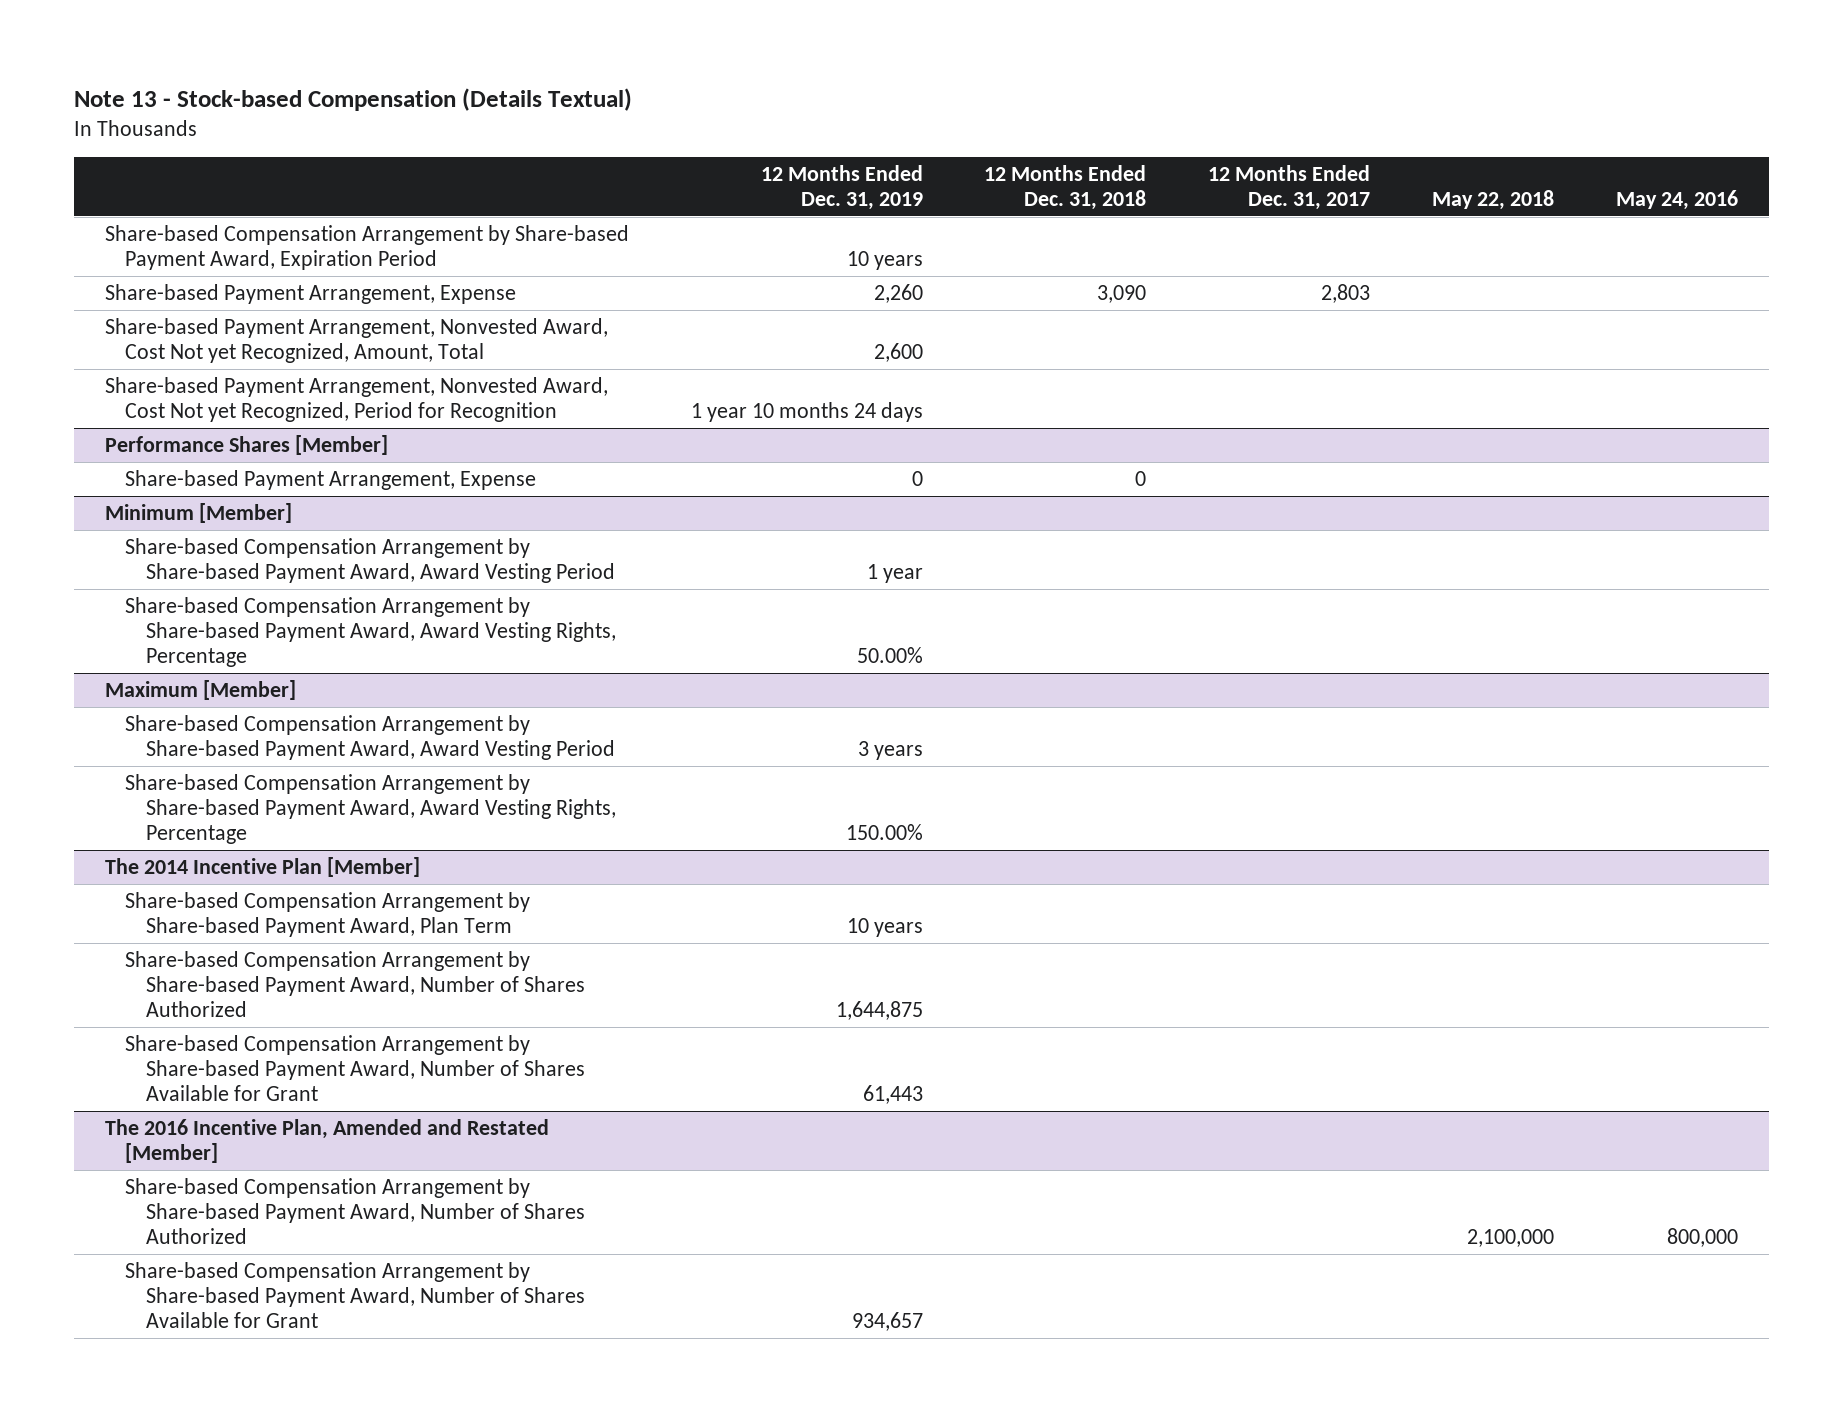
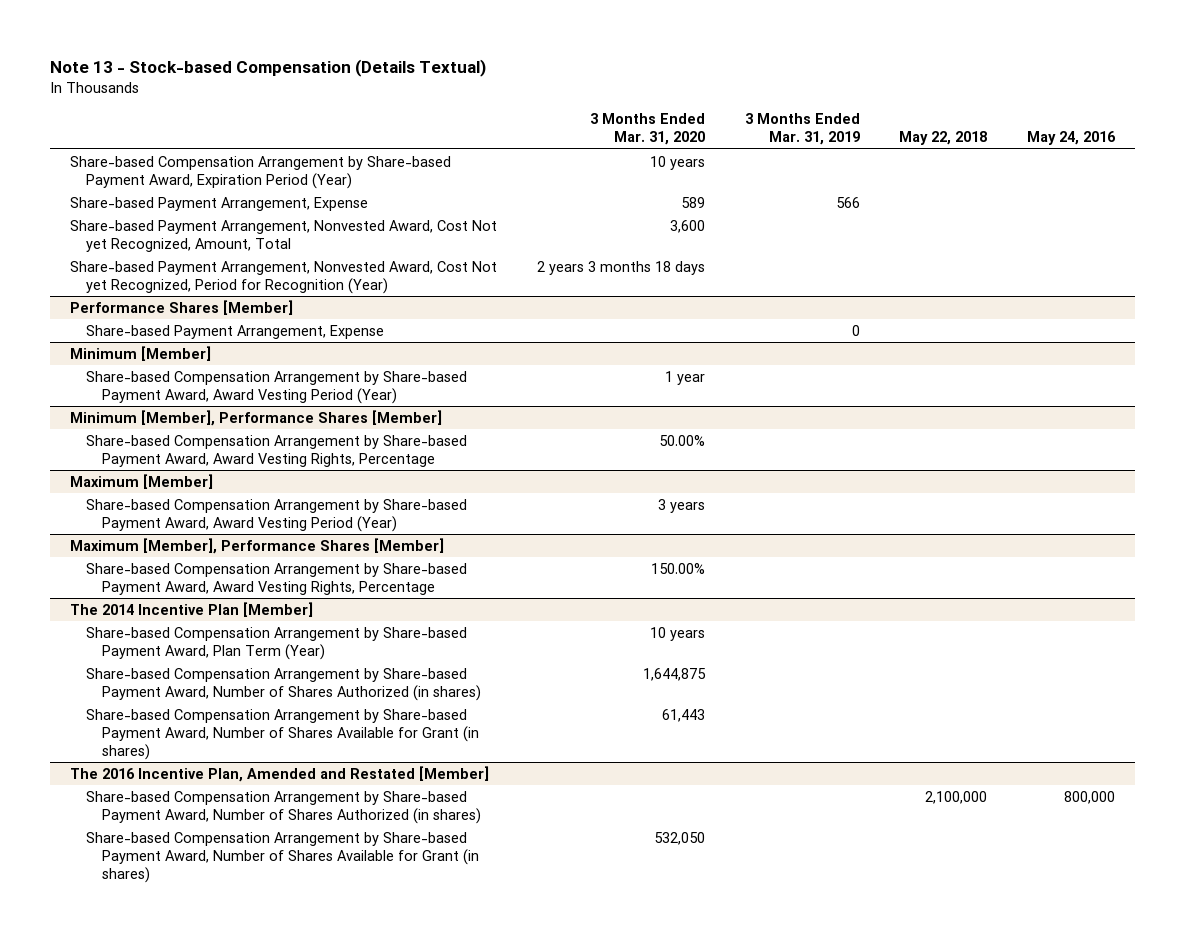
- | 12 Months Ended Dec. 31, 2019 | 12 Months Ended Dec. 31, 2018 | 12 Months Ended Dec. 31, 2017 | May 22, 2018 | May 24, 2016
+ | 3 Months Ended Mar. 31, 2020 | 3 Months Ended Mar. 31, 2019 | May 22, 2018 | May 24, 2016
- Share-based Compensation Arrangement by Share-based Payment Award, Expiration Period | 10 years | | | |
+ Share-based Compensation Arrangement by Share-based Payment Award, Expiration Period (Year) | 10 years | | |
- Share-based Payment Arrangement, Nonvested Award, Cost Not yet Recognized, Period for Recognition | 1 year 10 months 24 days | | | |
+ Share-based Payment Arrangement, Nonvested Award, Cost Not yet Recognized, Period for Recognition (Year) | 2 years 3 months 18 days | | |
@ Minimum [Member]
- Share-based Compensation Arrangement by Share-based Payment Award, Award Vesting Period | 1 year | | | |
- Share-based Compensation Arrangement by Share-based Payment Award, Award Vesting Rights, Percentage | 50.00% | | | |
+ Share-based Compensation Arrangement by Share-based Payment Award, Award Vesting Period (Year) | 1 year | | |
+ Minimum [Member], Performance Shares [Member]
+ Share-based Compensation Arrangement by Share-based Payment Award, Award Vesting Rights, Percentage | 50.00% | | |
@ Maximum [Member]
- Share-based Compensation Arrangement by Share-based Payment Award, Award Vesting Period | 3 years | | | |
- Share-based Compensation Arrangement by Share-based Payment Award, Award Vesting Rights, Percentage | 150.00% | | | |
+ Share-based Compensation Arrangement by Share-based Payment Award, Award Vesting Period (Year) | 3 years | | |
+ Maximum [Member], Performance Shares [Member]
+ Share-based Compensation Arrangement by Share-based Payment Award, Award Vesting Rights, Percentage | 150.00% | | |
@ The 2014 Incentive Plan [Member]
- Share-based Compensation Arrangement by Share-based Payment Award, Plan Term | 10 years | | | |
- Share-based Compensation Arrangement by Share-based Payment Award, Number of Shares Authorized | 1,644,875 | | | |
- Share-based Compensation Arrangement by Share-based Payment Award, Number of Shares Available for Grant | 61,443 | | | |
+ Share-based Compensation Arrangement by Share-based Payment Award, Plan Term (Year) | 10 years | | |
+ Share-based Compensation Arrangement by Share-based Payment Award, Number of Shares Authorized (in shares) | 1,644,875 | | |
+ Share-based Compensation Arrangement by Share-based Payment Award, Number of Shares Available for Grant (in shares) | 61,443 | | |
@ The 2016 Incentive Plan, Amended and Restated [Member]
- Share-based Compensation Arrangement by Share-based Payment Award, Number of Shares Authorized | | | | 2,100,000 | 800,000
- Share-based Compensation Arrangement by Share-based Payment Award, Number of Shares Available for Grant | 934,657 | | | |
+ Share-based Compensation Arrangement by Share-based Payment Award, Number of Shares Authorized (in shares) | | | 2,100,000 | 800,000
+ Share-based Compensation Arrangement by Share-based Payment Award, Number of Shares Available for Grant (in shares) | 532,050 | | |

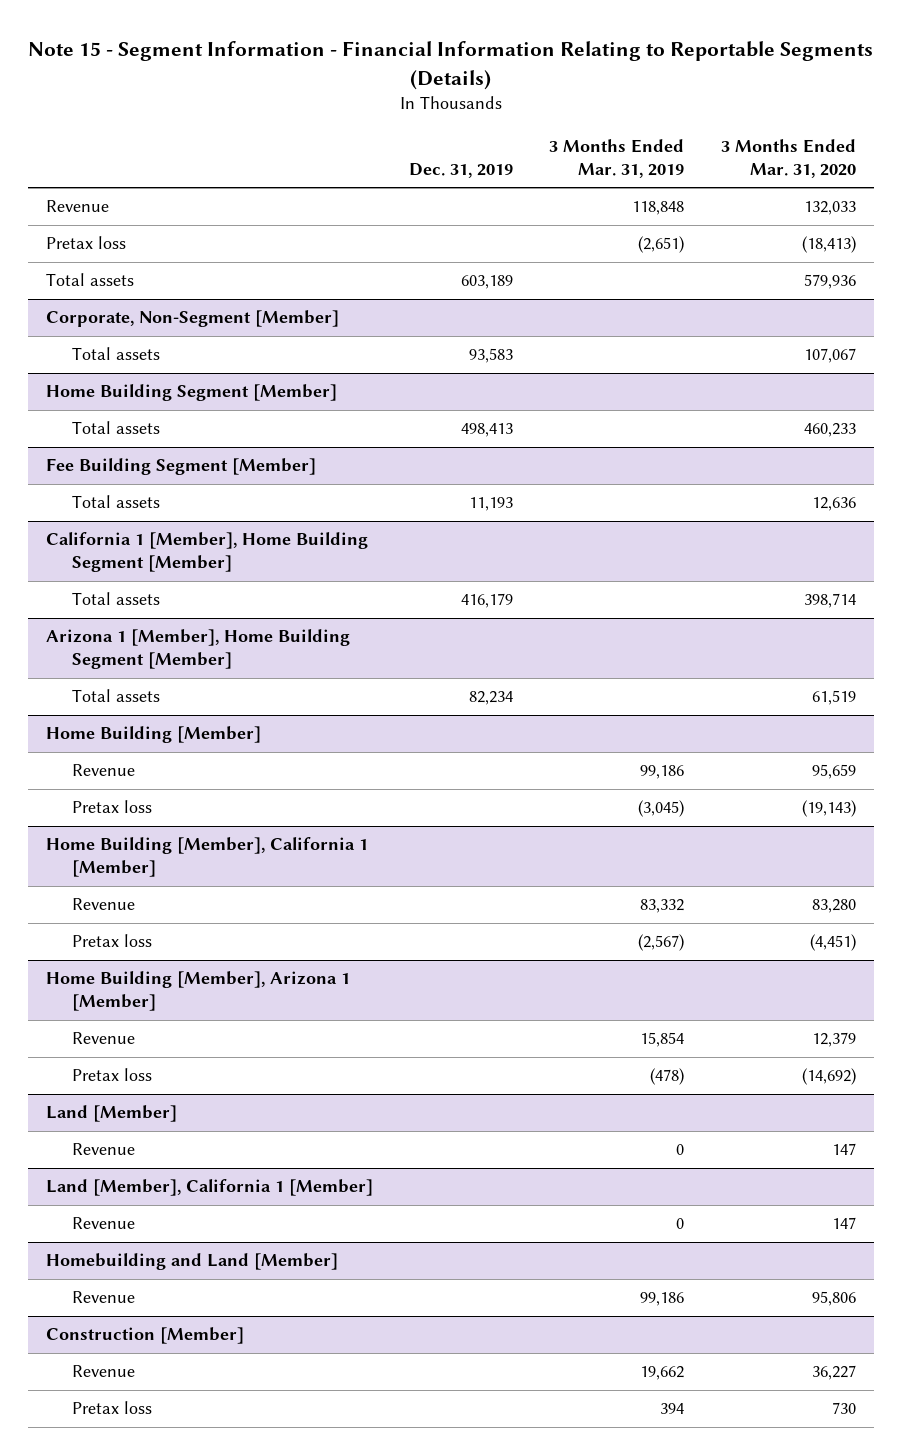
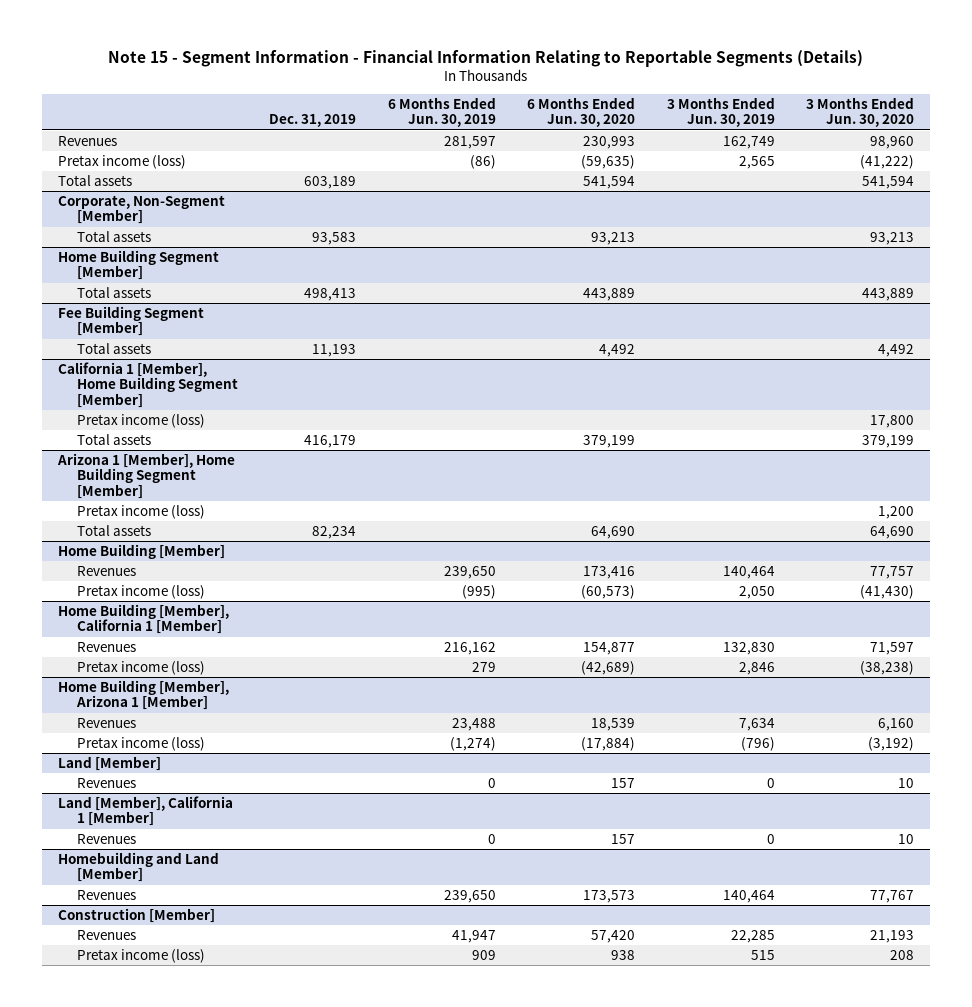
- | Dec. 31, 2019 | 3 Months Ended Mar. 31, 2019 | 3 Months Ended Mar. 31, 2020
+ | Dec. 31, 2019 | 6 Months Ended Jun. 30, 2019 | 6 Months Ended Jun. 30, 2020 | 3 Months Ended Jun. 30, 2019 | 3 Months Ended Jun. 30, 2020
- Revenue | | 118,848 | 132,033
- Pretax loss | | (2,651) | (18,413)
+ Revenues | | 281,597 | 230,993 | 162,749 | 98,960
+ Pretax income (loss) | | (86) | (59,635) | 2,565 | (41,222)
@ California 1 [Member], Home Building Segment [Member]
+ Pretax income (loss) | | | | | 17,800
@ Arizona 1 [Member], Home Building Segment [Member]
+ Pretax income (loss) | | | | | 1,200
@ Home Building [Member]
- Revenue | | 99,186 | 95,659
- Pretax loss | | (3,045) | (19,143)
+ Revenues | | 239,650 | 173,416 | 140,464 | 77,757
+ Pretax income (loss) | | (995) | (60,573) | 2,050 | (41,430)
@ Home Building [Member], California 1 [Member]
- Revenue | | 83,332 | 83,280
- Pretax loss | | (2,567) | (4,451)
+ Revenues | | 216,162 | 154,877 | 132,830 | 71,597
+ Pretax income (loss) | | 279 | (42,689) | 2,846 | (38,238)
@ Home Building [Member], Arizona 1 [Member]
- Revenue | | 15,854 | 12,379
- Pretax loss | | (478) | (14,692)
+ Revenues | | 23,488 | 18,539 | 7,634 | 6,160
+ Pretax income (loss) | | (1,274) | (17,884) | (796) | (3,192)
@ Land [Member]
- Revenue | | 0 | 147
+ Revenues | | 0 | 157 | 0 | 10
@ Land [Member], California 1 [Member]
- Revenue | | 0 | 147
+ Revenues | | 0 | 157 | 0 | 10
@ Homebuilding and Land [Member]
- Revenue | | 99,186 | 95,806
+ Revenues | | 239,650 | 173,573 | 140,464 | 77,767
@ Construction [Member]
- Revenue | | 19,662 | 36,227
- Pretax loss | | 394 | 730
+ Revenues | | 41,947 | 57,420 | 22,285 | 21,193
+ Pretax income (loss) | | 909 | 938 | 515 | 208

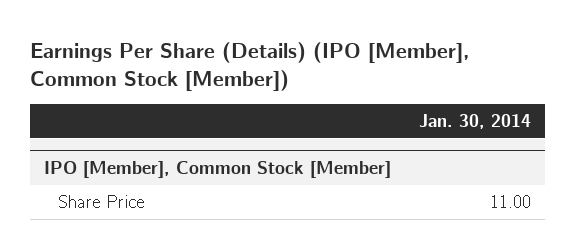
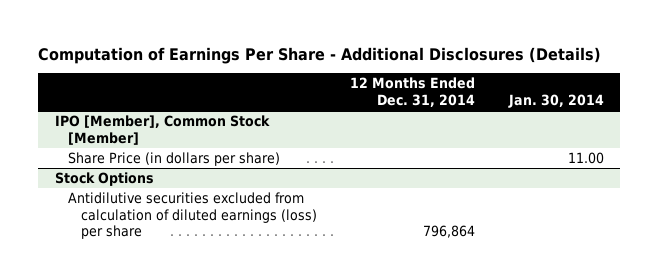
- Earnings Per Share (Details) (IPO [Member], Common Stock [Member])
+ Computation of Earnings Per Share - Additional Disclosures (Details)
- | Jan. 30, 2014
+ | 12 Months Ended Dec. 31, 2014 | Jan. 30, 2014
@ IPO [Member], Common Stock [Member]
- Share Price | 11.00
+ Share Price (in dollars per share) | | 11.00
+ Stock Options
+ Antidilutive securities excluded from calculation of diluted earnings (loss) per share | 796,864 |

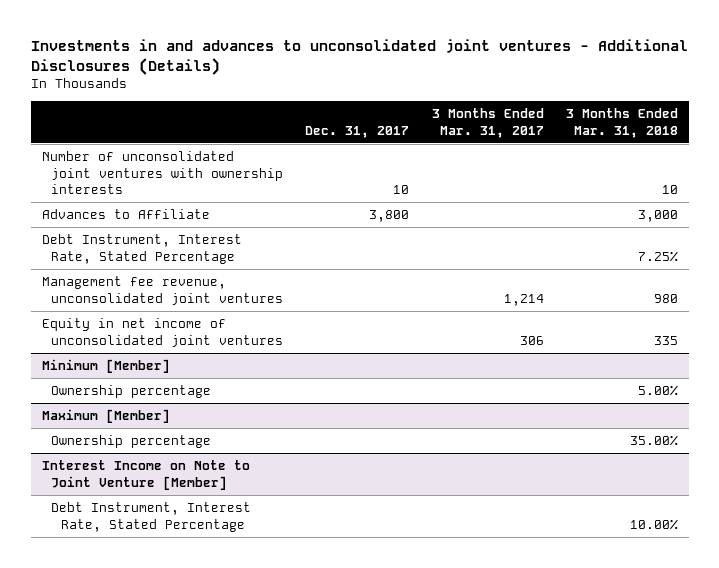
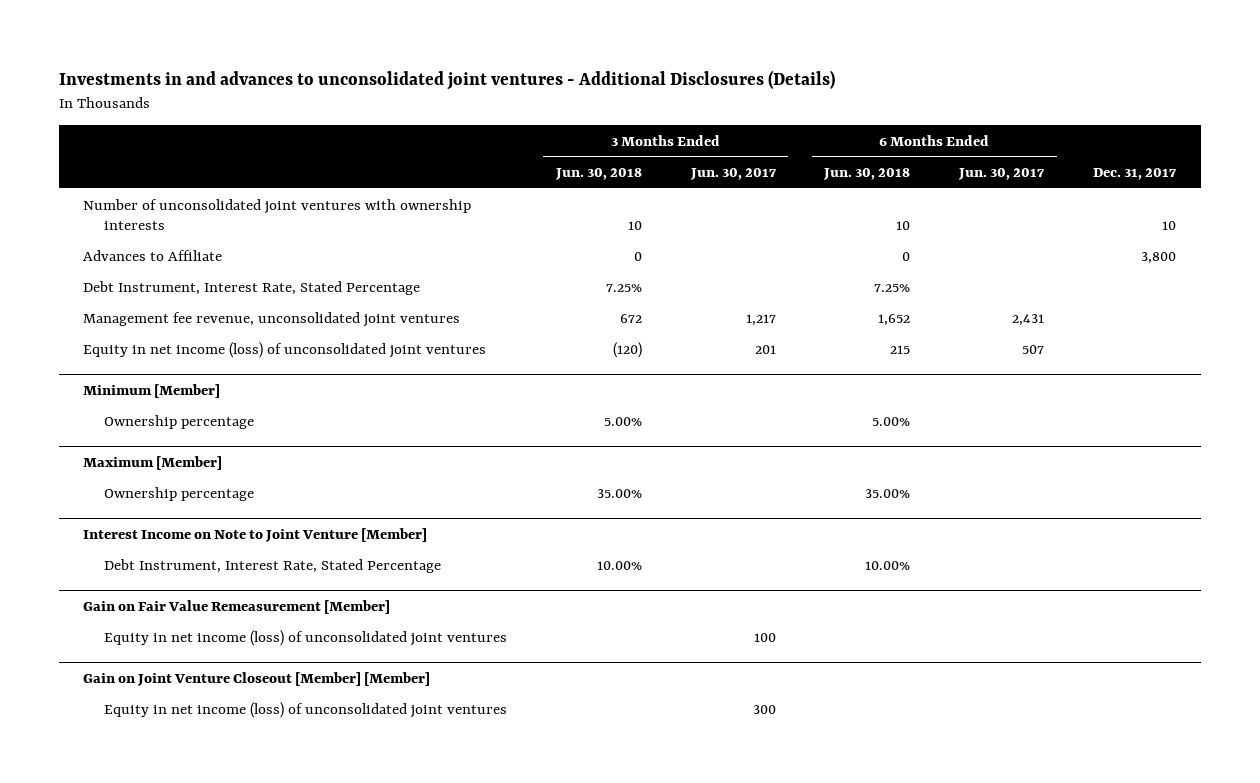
- | Dec. 31, 2017 | 3 Months Ended Mar. 31, 2017 | 3 Months Ended Mar. 31, 2018
+ | 3 Months Ended Jun. 30, 2018 | 3 Months Ended Jun. 30, 2017 | 6 Months Ended Jun. 30, 2018 | 6 Months Ended Jun. 30, 2017 | Dec. 31, 2017
- Equity in net income of unconsolidated joint ventures | | 306 | 335
+ Equity in net income (loss) of unconsolidated joint ventures | (120) | 201 | 215 | 507 |
+ Gain on Fair Value Remeasurement [Member]
+ Equity in net income (loss) of unconsolidated joint ventures | | 100 | | |
+ Gain on Joint Venture Closeout [Member] [Member]
+ Equity in net income (loss) of unconsolidated joint ventures | | 300 | | |

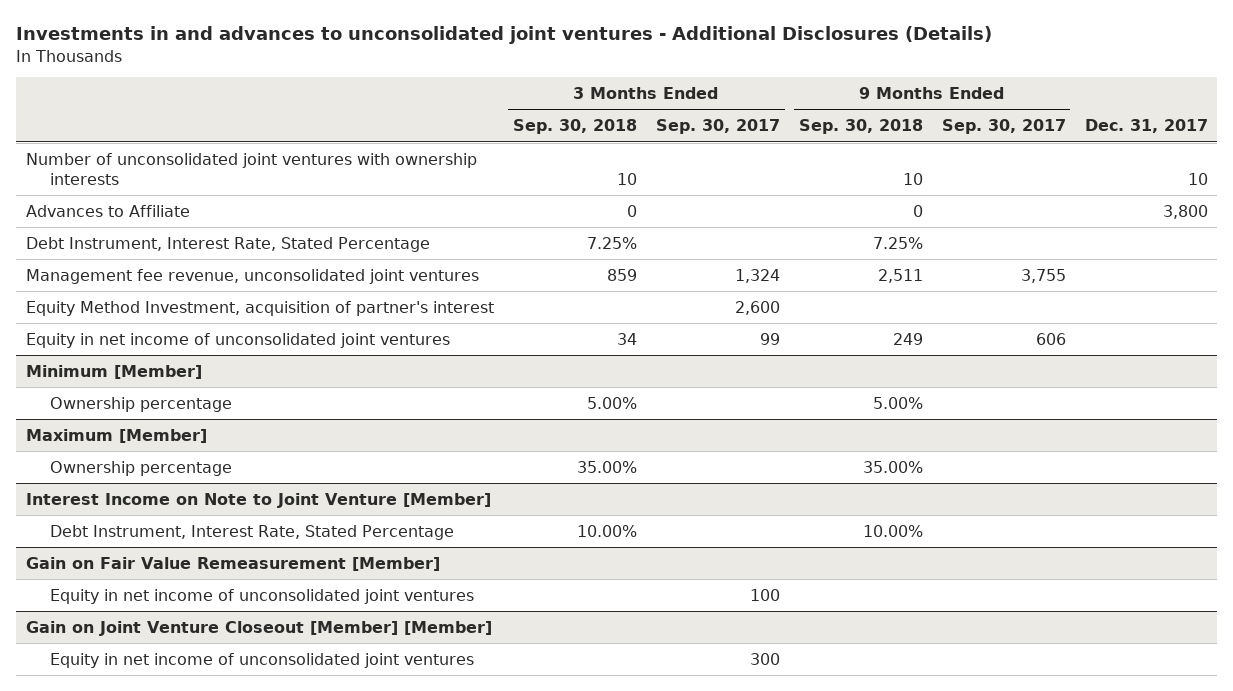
- | 3 Months Ended Jun. 30, 2018 | 3 Months Ended Jun. 30, 2017 | 6 Months Ended Jun. 30, 2018 | 6 Months Ended Jun. 30, 2017 | Dec. 31, 2017
+ | 3 Months Ended Sep. 30, 2018 | 3 Months Ended Sep. 30, 2017 | 9 Months Ended Sep. 30, 2018 | 9 Months Ended Sep. 30, 2017 | Dec. 31, 2017
- Equity in net income (loss) of unconsolidated joint ventures | (120) | 201 | 215 | 507 |
+ Equity Method Investment, acquisition of partner's interest | | 2,600 | | |
+ Equity in net income of unconsolidated joint ventures | 34 | 99 | 249 | 606 |
@ Gain on Fair Value Remeasurement [Member]
- Equity in net income (loss) of unconsolidated joint ventures | | 100 | | |
+ Equity in net income of unconsolidated joint ventures | | 100 | | |
@ Gain on Joint Venture Closeout [Member] [Member]
- Equity in net income (loss) of unconsolidated joint ventures | | 300 | | |
+ Equity in net income of unconsolidated joint ventures | | 300 | | |

